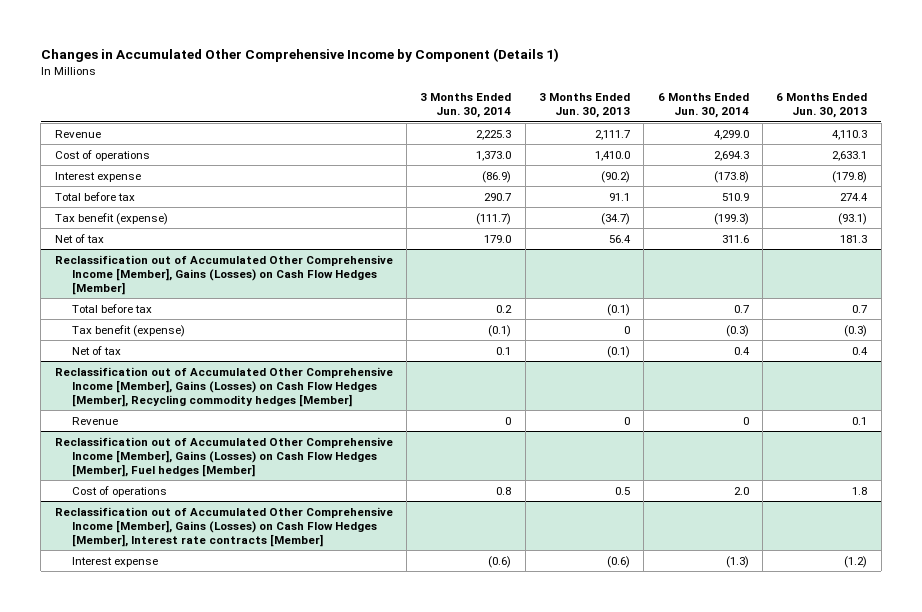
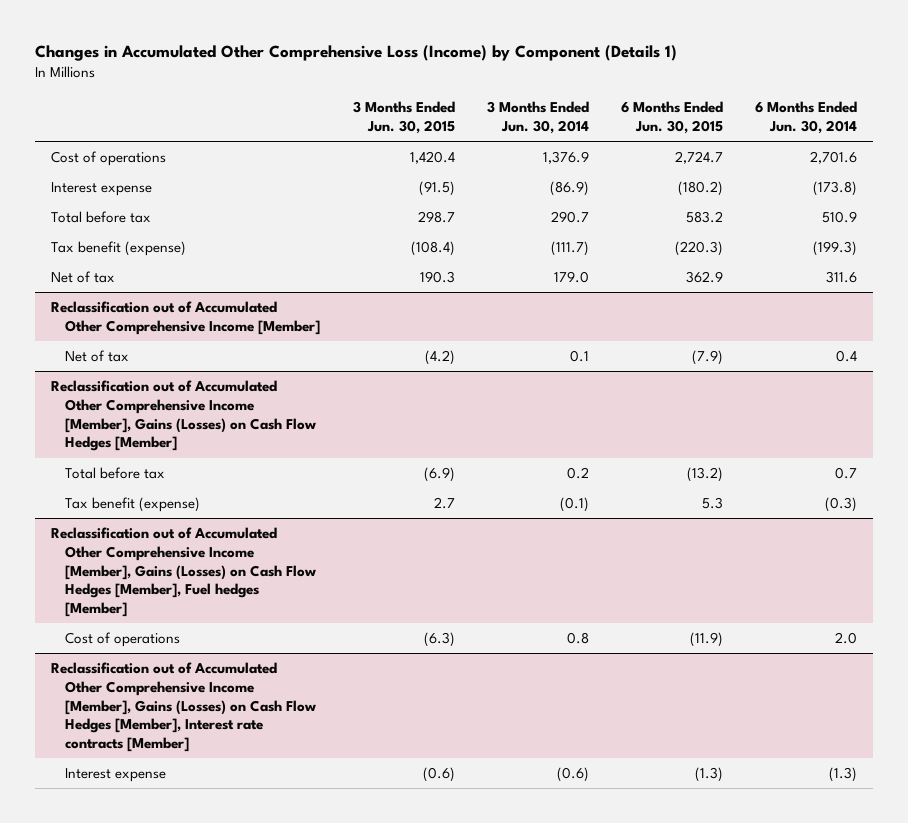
- Changes in Accumulated Other Comprehensive Income by Component (Details 1)
+ Changes in Accumulated Other Comprehensive Loss (Income) by Component (Details 1)
- | 3 Months Ended Jun. 30, 2014 | 3 Months Ended Jun. 30, 2013 | 6 Months Ended Jun. 30, 2014 | 6 Months Ended Jun. 30, 2013
+ | 3 Months Ended Jun. 30, 2015 | 3 Months Ended Jun. 30, 2014 | 6 Months Ended Jun. 30, 2015 | 6 Months Ended Jun. 30, 2014
- Revenue | 2,225.3 | 2,111.7 | 4,299.0 | 4,110.3
- Cost of operations | 1,373.0 | 1,410.0 | 2,694.3 | 2,633.1
+ Cost of operations | 1,420.4 | 1,376.9 | 2,724.7 | 2,701.6
+ Reclassification out of Accumulated Other Comprehensive Income [Member]
+ Net of tax | (4.2) | 0.1 | (7.9) | 0.4
@ Reclassification out of Accumulated Other Comprehensive Income [Member], Gains (Losses) on Cash Flow Hedges [Member]
- Net of tax | 0.1 | (0.1) | 0.4 | 0.4
- Reclassification out of Accumulated Other Comprehensive Income [Member], Gains (Losses) on Cash Flow Hedges [Member], Recycling commodity hedges [Member]
- Revenue | 0 | 0 | 0 | 0.1

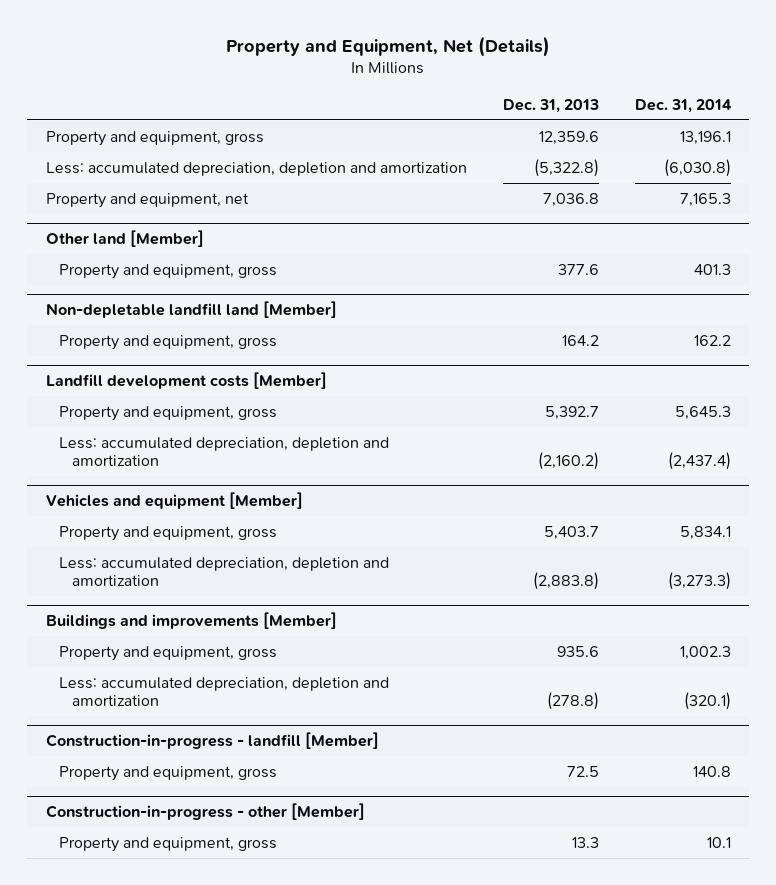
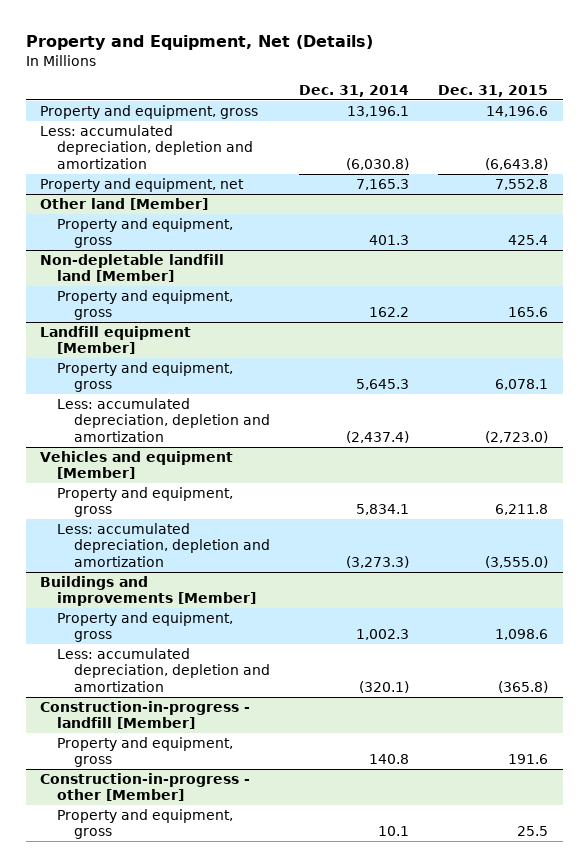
- | Dec. 31, 2013 | Dec. 31, 2014
+ | Dec. 31, 2014 | Dec. 31, 2015
- Landfill development costs [Member]
+ Landfill equipment [Member]

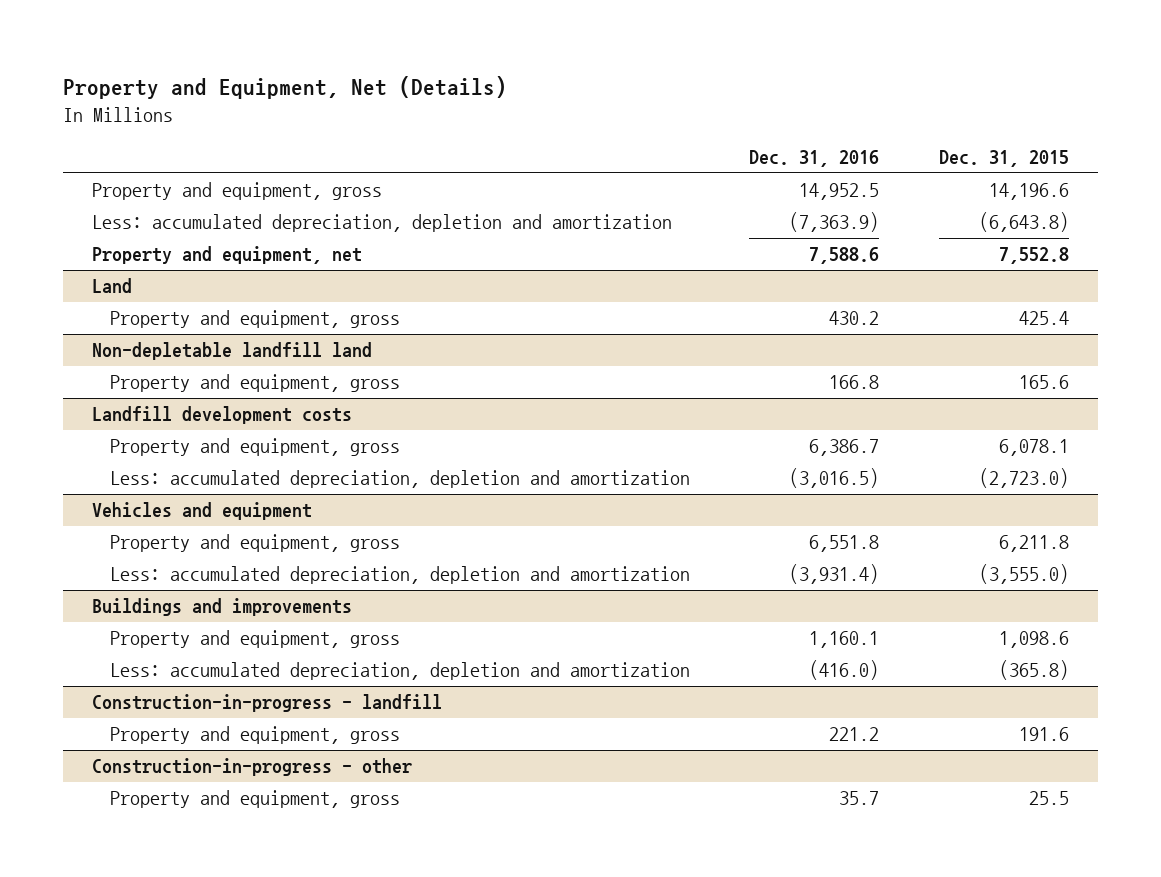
- | Dec. 31, 2014 | Dec. 31, 2015
+ | Dec. 31, 2016 | Dec. 31, 2015
- Other land [Member]
+ Land
- Non-depletable landfill land [Member]
+ Non-depletable landfill land
- Landfill equipment [Member]
+ Landfill development costs
- Vehicles and equipment [Member]
+ Vehicles and equipment
- Buildings and improvements [Member]
+ Buildings and improvements
- Construction-in-progress - landfill [Member]
+ Construction-in-progress - landfill
- Construction-in-progress - other [Member]
+ Construction-in-progress - other

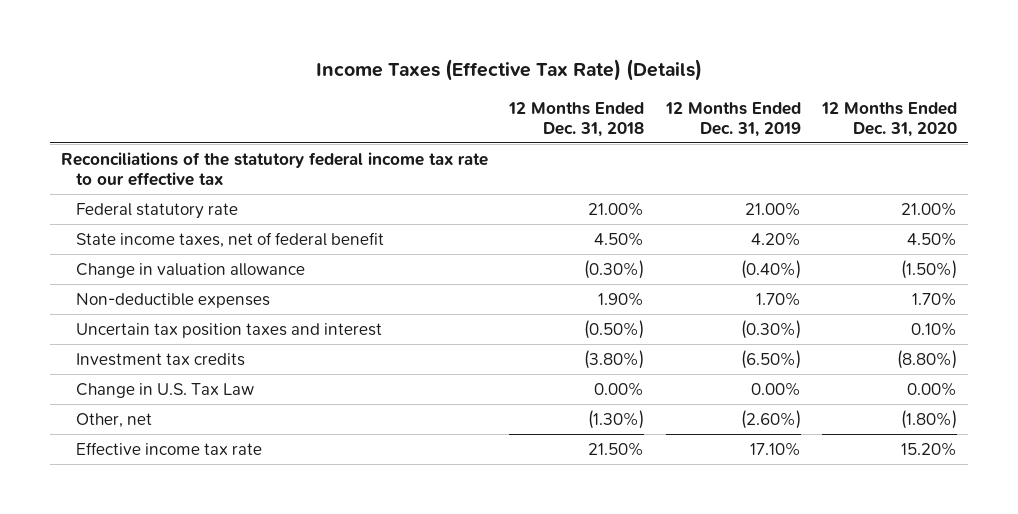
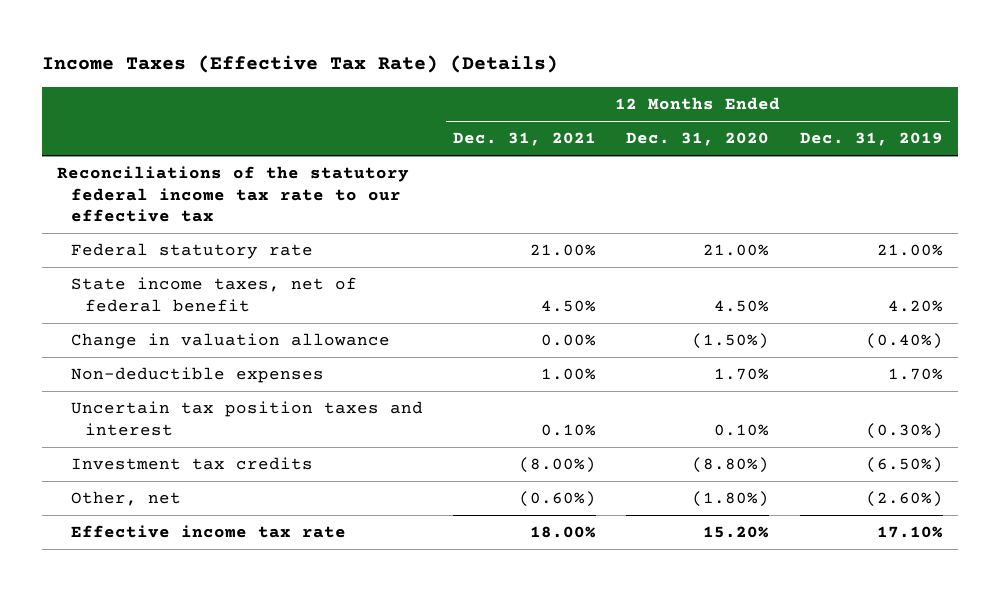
- | 12 Months Ended Dec. 31, 2018 | 12 Months Ended Dec. 31, 2019 | 12 Months Ended Dec. 31, 2020
+ | 12 Months Ended Dec. 31, 2021 | 12 Months Ended Dec. 31, 2020 | 12 Months Ended Dec. 31, 2019
- Change in U.S. Tax Law | 0.00% | 0.00% | 0.00%

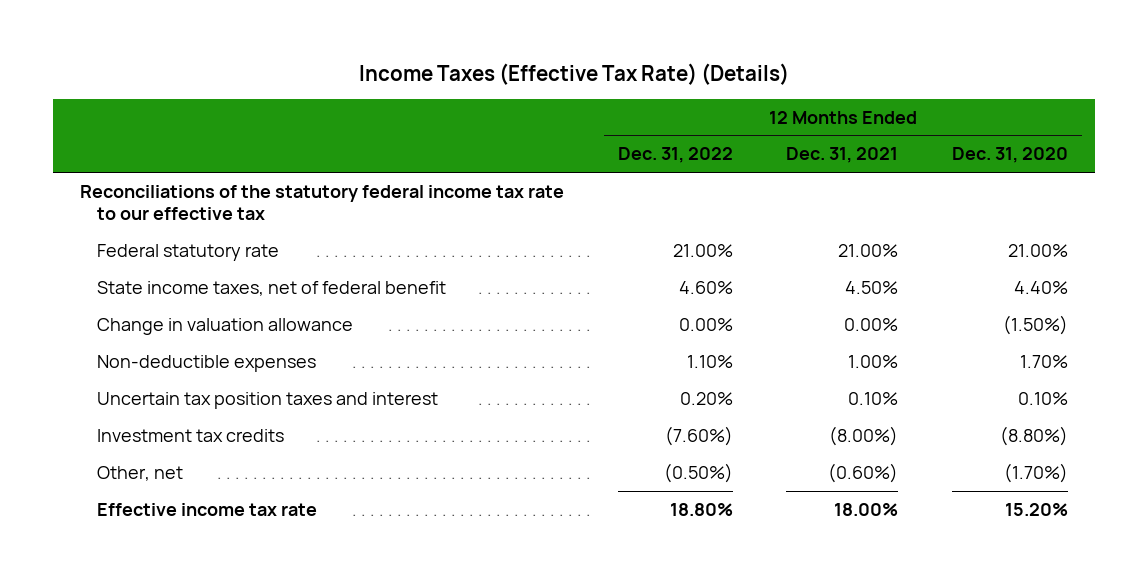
- | 12 Months Ended Dec. 31, 2021 | 12 Months Ended Dec. 31, 2020 | 12 Months Ended Dec. 31, 2019
+ | 12 Months Ended Dec. 31, 2022 | 12 Months Ended Dec. 31, 2021 | 12 Months Ended Dec. 31, 2020
- State income taxes, net of federal benefit | 4.50% | 4.50% | 4.20%
+ State income taxes, net of federal benefit | 4.60% | 4.50% | 4.40%
- Other, net | (0.60%) | (1.80%) | (2.60%)
+ Other, net | (0.50%) | (0.60%) | (1.70%)

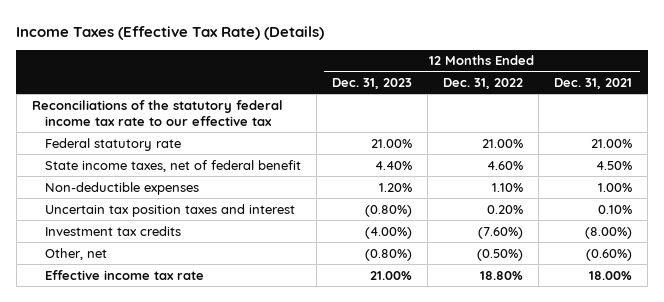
- | 12 Months Ended Dec. 31, 2022 | 12 Months Ended Dec. 31, 2021 | 12 Months Ended Dec. 31, 2020
+ | 12 Months Ended Dec. 31, 2023 | 12 Months Ended Dec. 31, 2022 | 12 Months Ended Dec. 31, 2021
- Change in valuation allowance | 0.00% | 0.00% | (1.50%)

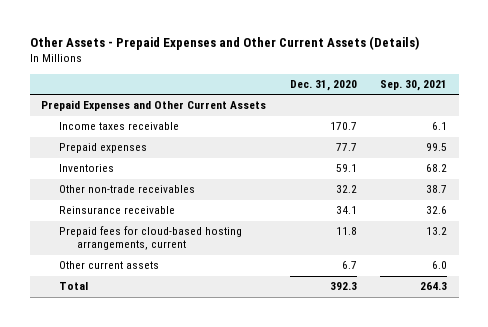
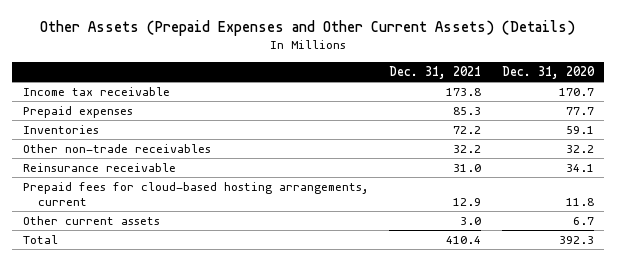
- Other Assets - Prepaid Expenses and Other Current Assets (Details)
+ Other Assets (Prepaid Expenses and Other Current Assets) (Details)
- | Dec. 31, 2020 | Sep. 30, 2021
+ | Dec. 31, 2021 | Dec. 31, 2020
- Prepaid Expenses and Other Current Assets
- Income taxes receivable | 170.7 | 6.1
+ Income tax receivable | 173.8 | 170.7

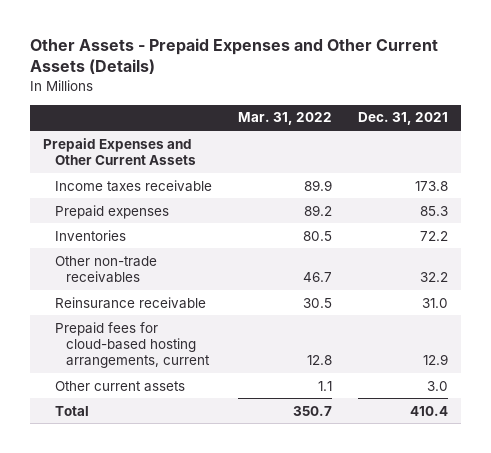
- Other Assets (Prepaid Expenses and Other Current Assets) (Details)
+ Other Assets - Prepaid Expenses and Other Current Assets (Details)
- | Dec. 31, 2021 | Dec. 31, 2020
+ | Mar. 31, 2022 | Dec. 31, 2021
- Income tax receivable | 173.8 | 170.7
+ Prepaid Expenses and Other Current Assets
+ Income taxes receivable | 89.9 | 173.8

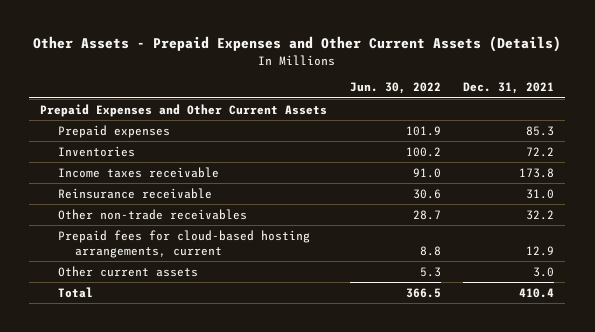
- | Mar. 31, 2022 | Dec. 31, 2021
+ | Jun. 30, 2022 | Dec. 31, 2021
moved down: Income taxes receivable | 91.0 | 173.8
moved down: Other non-trade receivables | 28.7 | 32.2

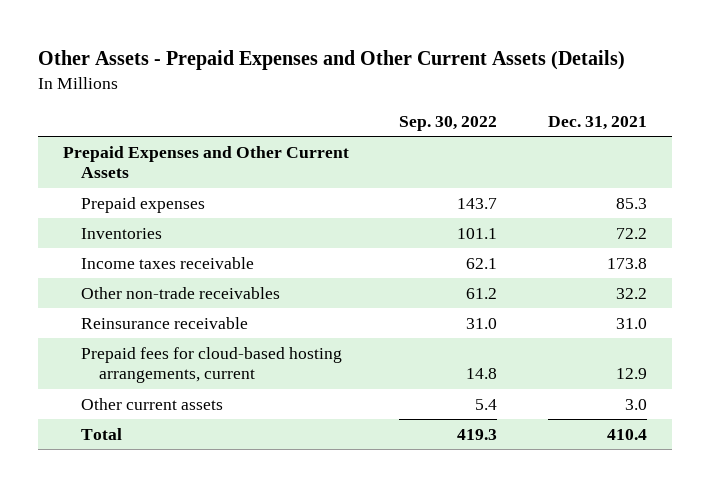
- | Jun. 30, 2022 | Dec. 31, 2021
+ | Sep. 30, 2022 | Dec. 31, 2021
moved down: Reinsurance receivable | 31.0 | 31.0

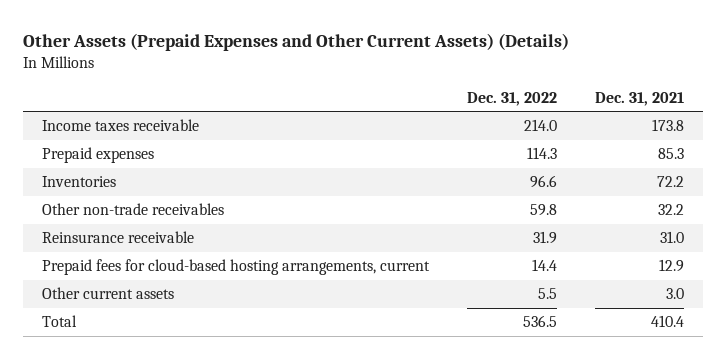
- Other Assets - Prepaid Expenses and Other Current Assets (Details)
+ Other Assets (Prepaid Expenses and Other Current Assets) (Details)
- | Sep. 30, 2022 | Dec. 31, 2021
+ | Dec. 31, 2022 | Dec. 31, 2021
- Prepaid Expenses and Other Current Assets
moved up: Income taxes receivable | 214.0 | 173.8

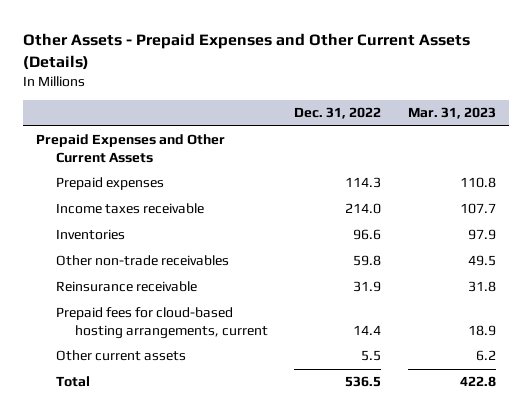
- Other Assets (Prepaid Expenses and Other Current Assets) (Details)
+ Other Assets - Prepaid Expenses and Other Current Assets (Details)
- | Dec. 31, 2022 | Dec. 31, 2021
+ | Dec. 31, 2022 | Mar. 31, 2023
+ Prepaid Expenses and Other Current Assets
moved down: Income taxes receivable | 214.0 | 107.7

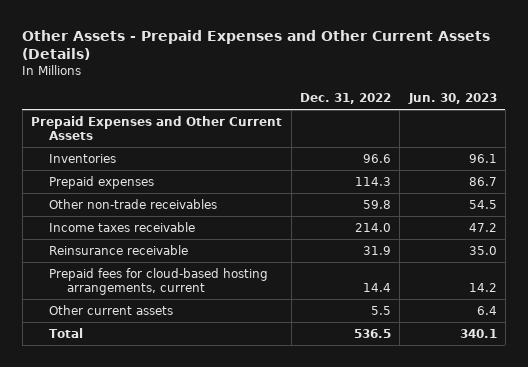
- | Dec. 31, 2022 | Mar. 31, 2023
+ | Dec. 31, 2022 | Jun. 30, 2023
moved down: Prepaid expenses | 114.3 | 86.7
moved down: Income taxes receivable | 214.0 | 47.2

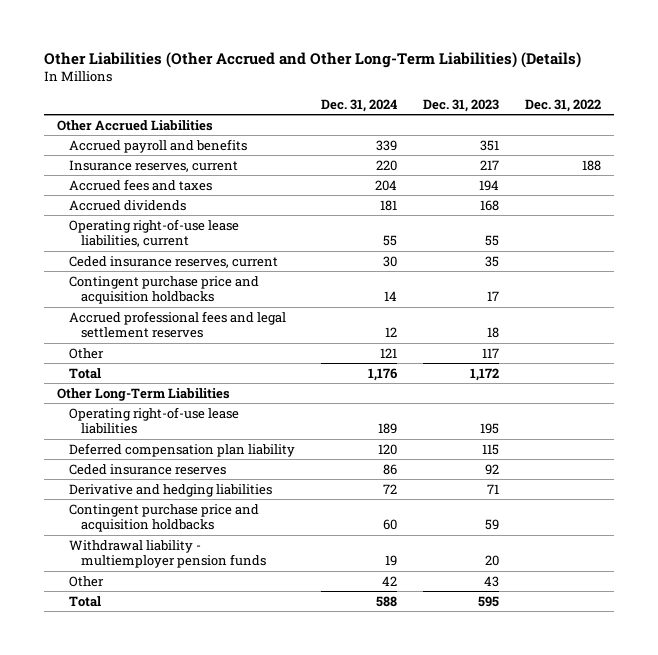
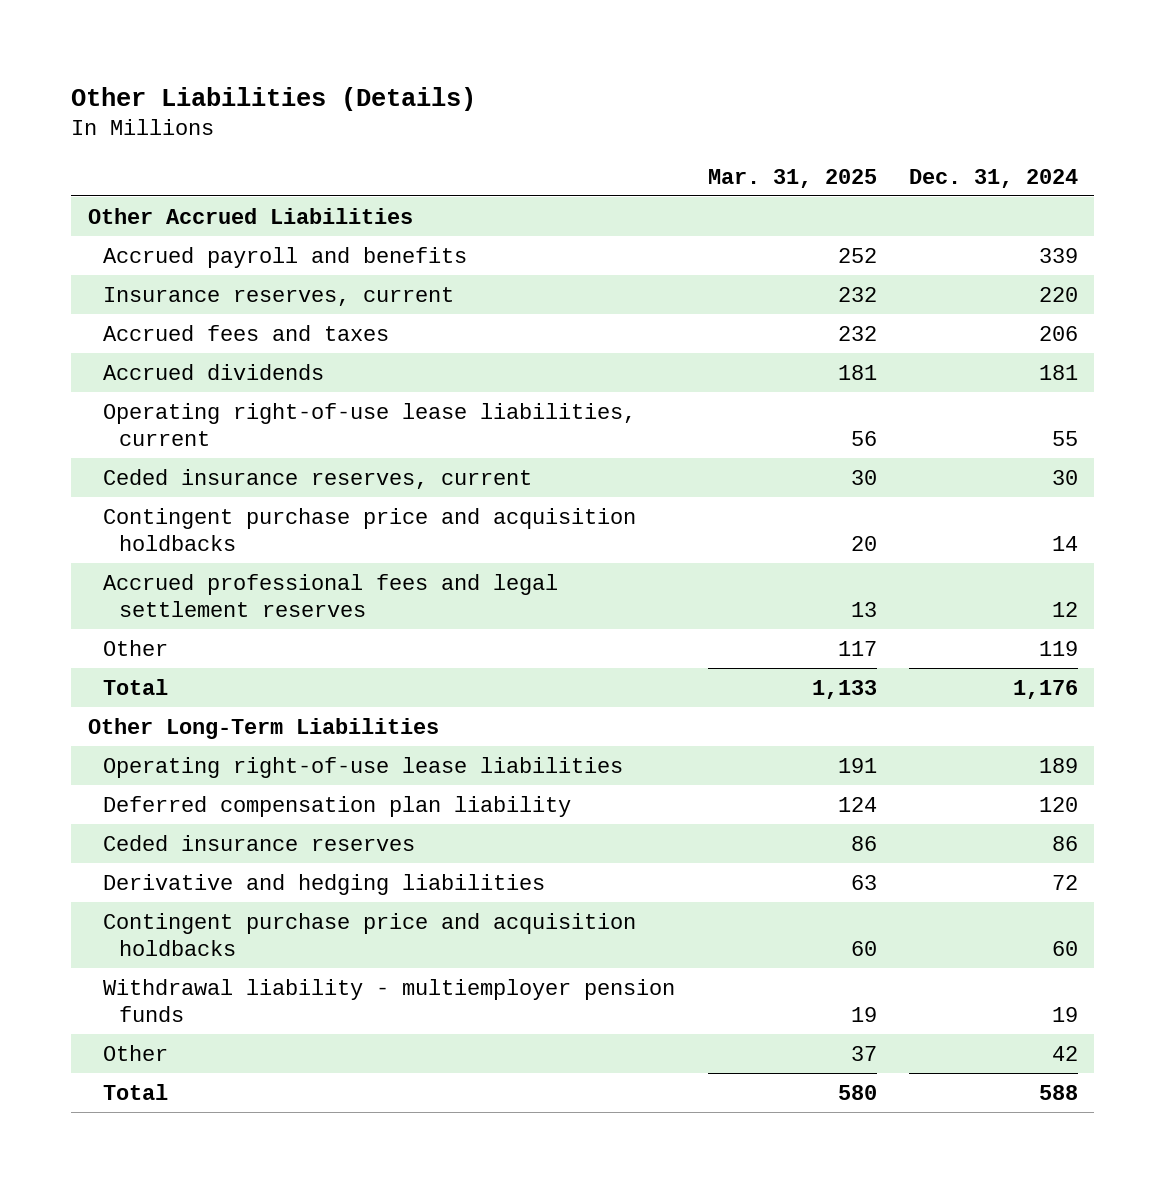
- Other Liabilities (Other Accrued and Other Long-Term Liabilities) (Details)
+ Other Liabilities (Details)
- | Dec. 31, 2024 | Dec. 31, 2023 | Dec. 31, 2022
+ | Mar. 31, 2025 | Dec. 31, 2024
- Accrued fees and taxes | 204 | 194 |
+ Accrued fees and taxes | 232 | 206
- Other | 121 | 117 |
+ Other | 117 | 119

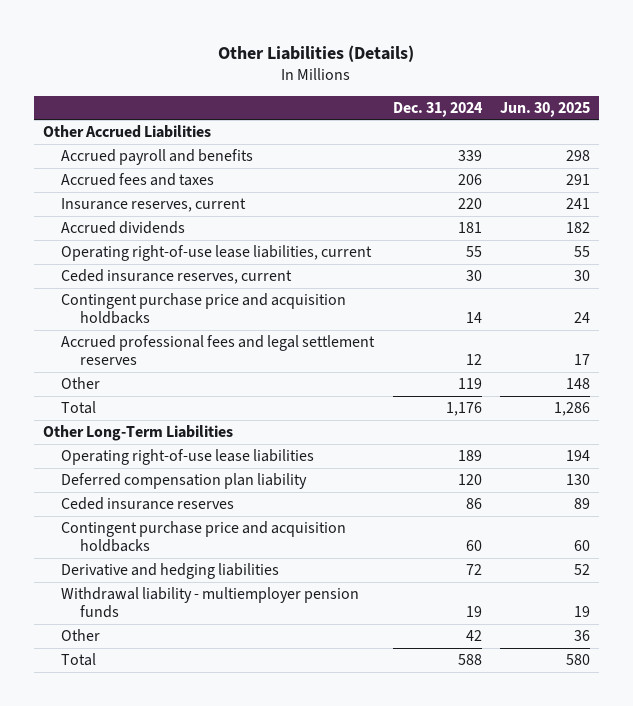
- | Mar. 31, 2025 | Dec. 31, 2024
+ | Dec. 31, 2024 | Jun. 30, 2025
moved down: Insurance reserves, current | 220 | 241
moved down: Derivative and hedging liabilities | 72 | 52

